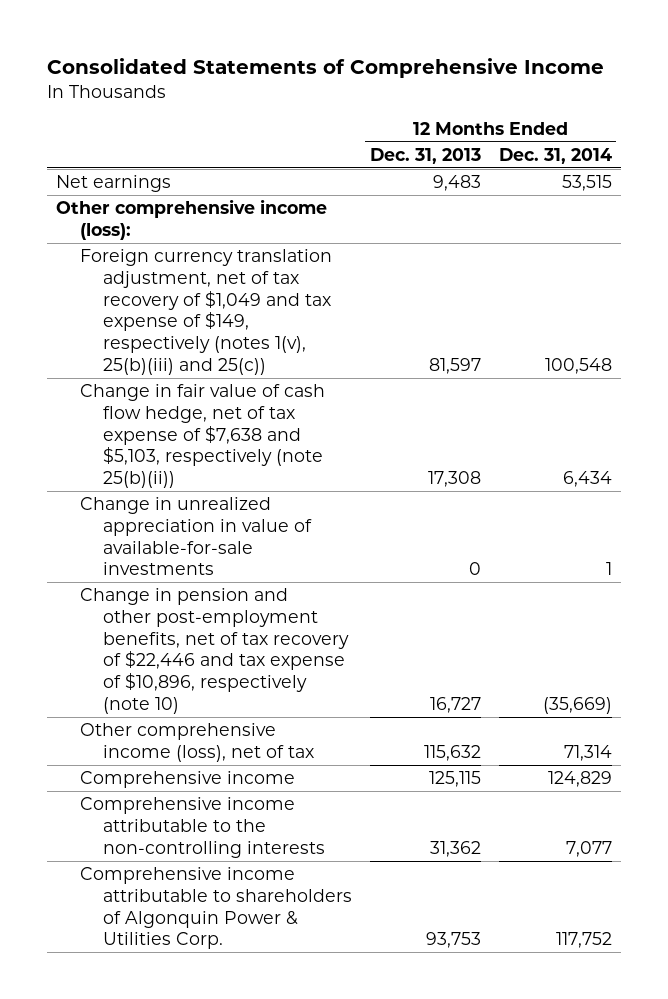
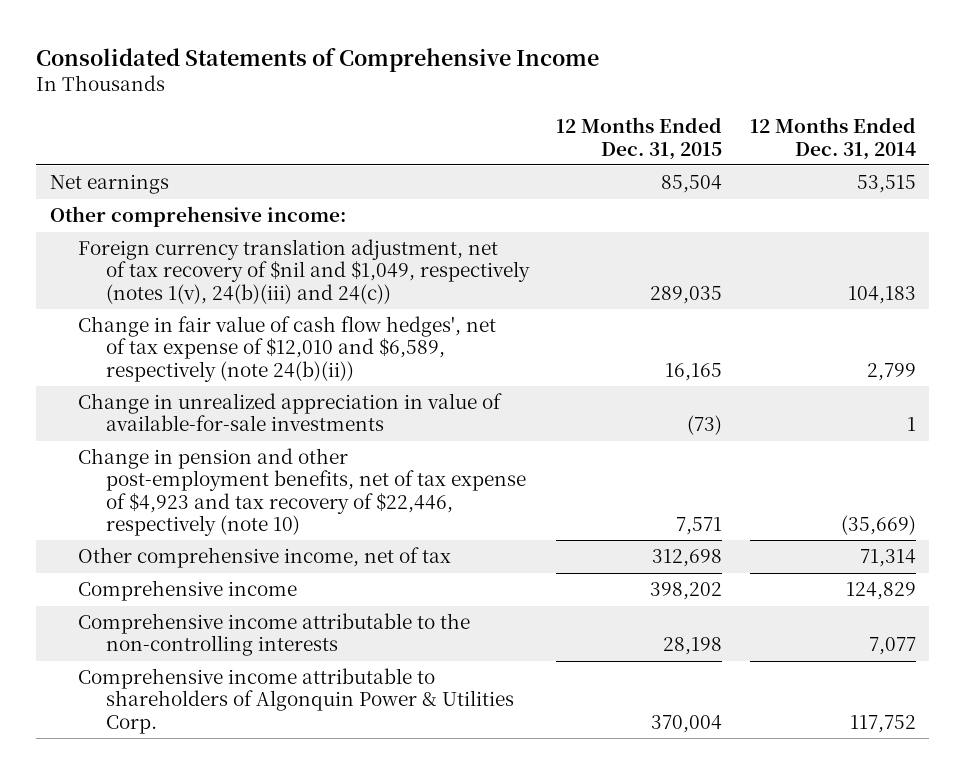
- | 12 Months Ended Dec. 31, 2013 | 12 Months Ended Dec. 31, 2014
+ | 12 Months Ended Dec. 31, 2015 | 12 Months Ended Dec. 31, 2014
- Other comprehensive income (loss):
- Foreign currency translation adjustment, net of tax recovery of $1,049 and tax expense of $149, respectively (notes 1(v), 25(b)(iii) and 25(c)) | 81,597 | 100,548
- Change in fair value of cash flow hedge, net of tax expense of $7,638 and $5,103, respectively (note 25(b)(ii)) | 17,308 | 6,434
+ Other comprehensive income:
+ Foreign currency translation adjustment, net of tax recovery of $nil and $1,049, respectively (notes 1(v), 24(b)(iii) and 24(c)) | 289,035 | 104,183
+ Change in fair value of cash flow hedges', net of tax expense of $12,010 and $6,589, respectively (note 24(b)(ii)) | 16,165 | 2,799
- Change in pension and other post-employment benefits, net of tax recovery of $22,446 and tax expense of $10,896, respectively (note 10) | 16,727 | (35,669)
- Other comprehensive income (loss), net of tax | 115,632 | 71,314
+ Change in pension and other post-employment benefits, net of tax expense of $4,923 and tax recovery of $22,446, respectively (note 10) | 7,571 | (35,669)
+ Other comprehensive income, net of tax | 312,698 | 71,314

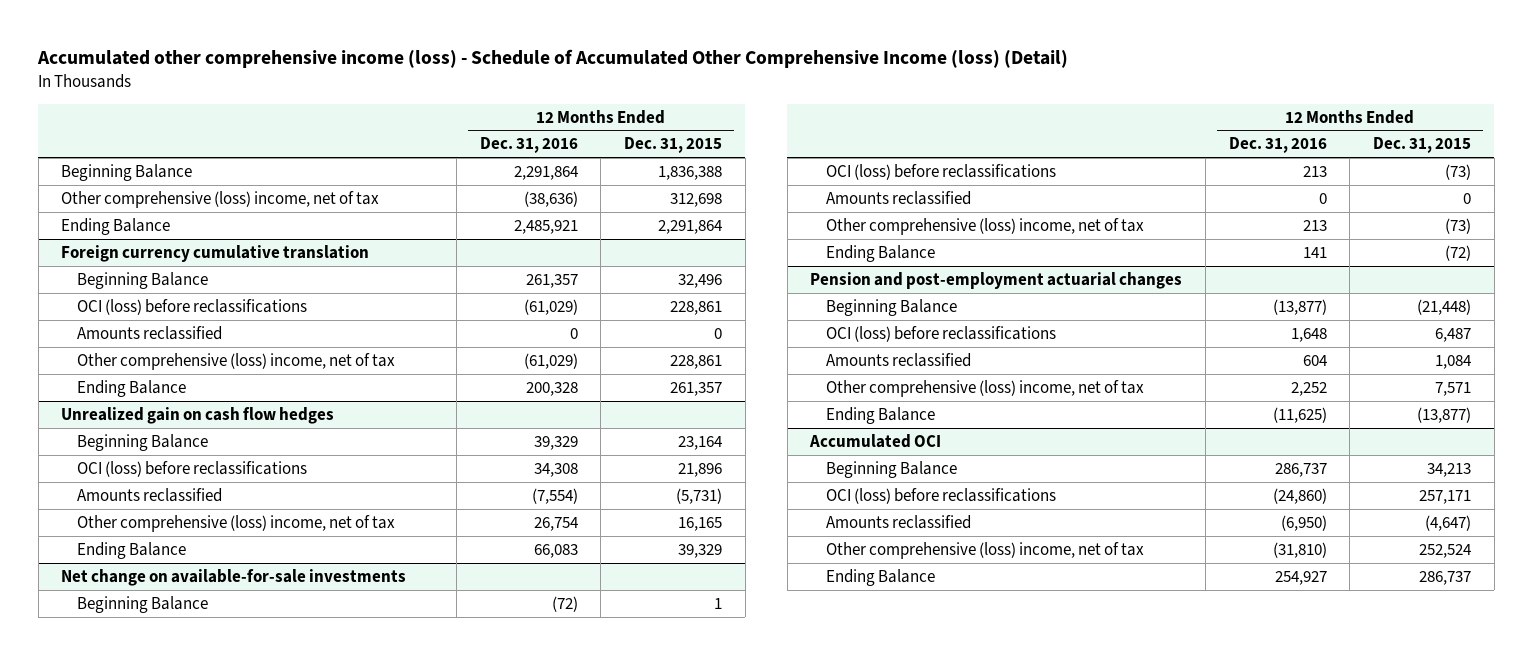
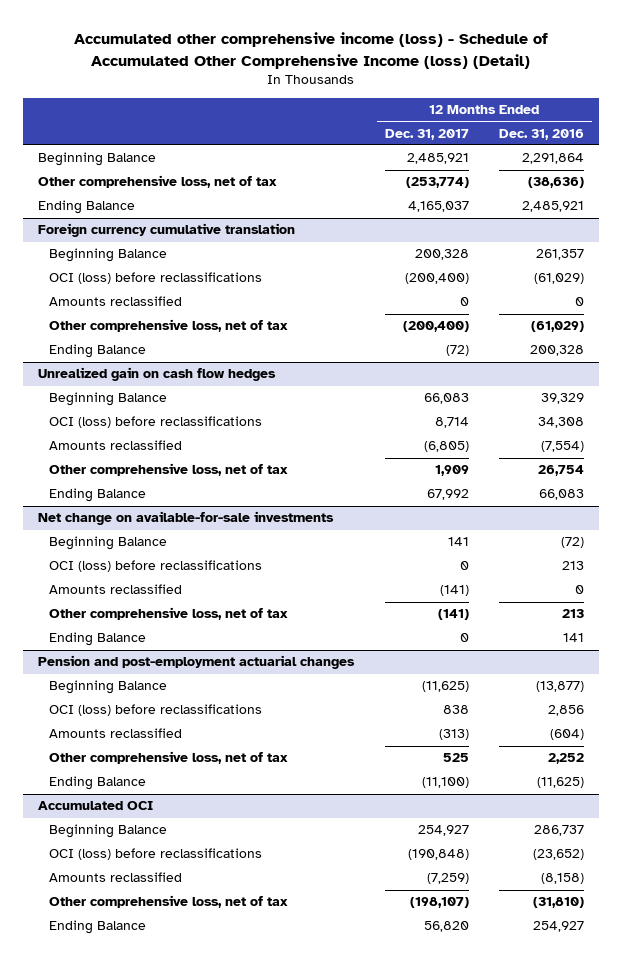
- | 12 Months Ended Dec. 31, 2016 | 12 Months Ended Dec. 31, 2015
+ | 12 Months Ended Dec. 31, 2017 | 12 Months Ended Dec. 31, 2016
- Other comprehensive (loss) income, net of tax | (38,636) | 312,698
+ Other comprehensive loss, net of tax | (253,774) | (38,636)
@ Foreign currency cumulative translation
- Other comprehensive (loss) income, net of tax | (61,029) | 228,861
+ Other comprehensive loss, net of tax | (200,400) | (61,029)
@ Unrealized gain on cash flow hedges
- Other comprehensive (loss) income, net of tax | 26,754 | 16,165
+ Other comprehensive loss, net of tax | 1,909 | 26,754
@ Net change on available-for-sale investments
- Other comprehensive (loss) income, net of tax | 213 | (73)
+ Other comprehensive loss, net of tax | (141) | 213
@ Pension and post-employment actuarial changes
- OCI (loss) before reclassifications | 1,648 | 6,487
- Amounts reclassified | 604 | 1,084
- Other comprehensive (loss) income, net of tax | 2,252 | 7,571
+ OCI (loss) before reclassifications | 838 | 2,856
+ Amounts reclassified | (313) | (604)
+ Other comprehensive loss, net of tax | 525 | 2,252
@ Accumulated OCI
- OCI (loss) before reclassifications | (24,860) | 257,171
- Amounts reclassified | (6,950) | (4,647)
- Other comprehensive (loss) income, net of tax | (31,810) | 252,524
+ OCI (loss) before reclassifications | (190,848) | (23,652)
+ Amounts reclassified | (7,259) | (8,158)
+ Other comprehensive loss, net of tax | (198,107) | (31,810)

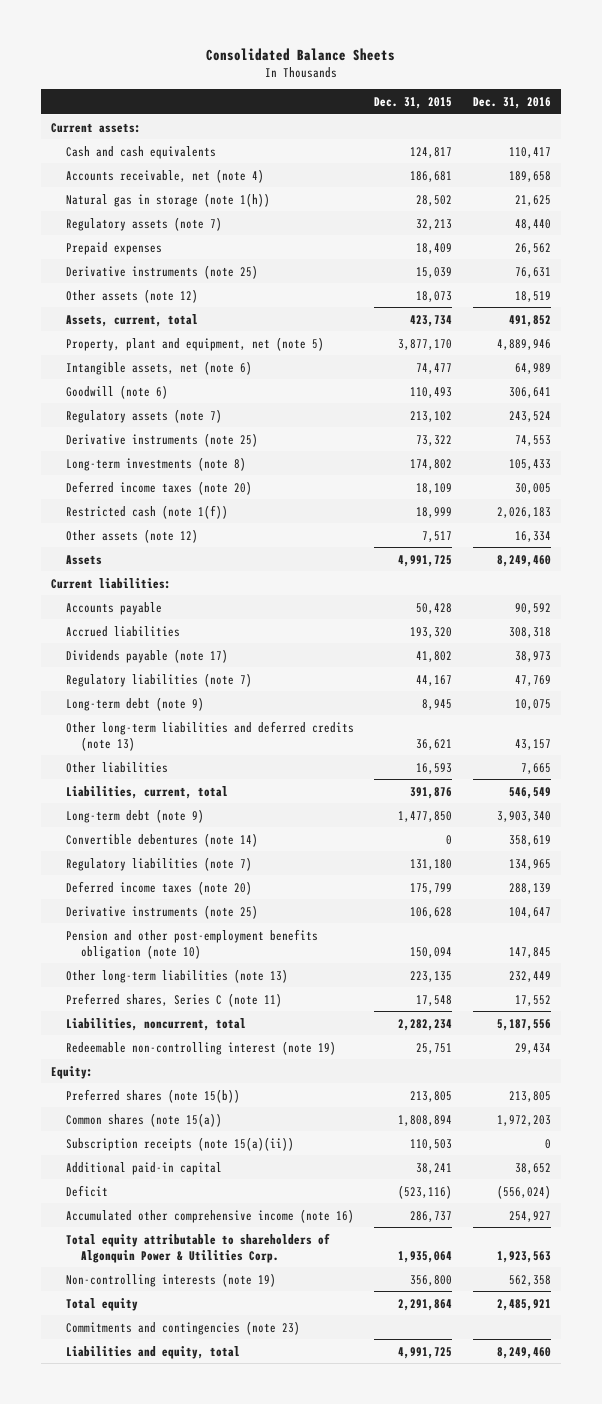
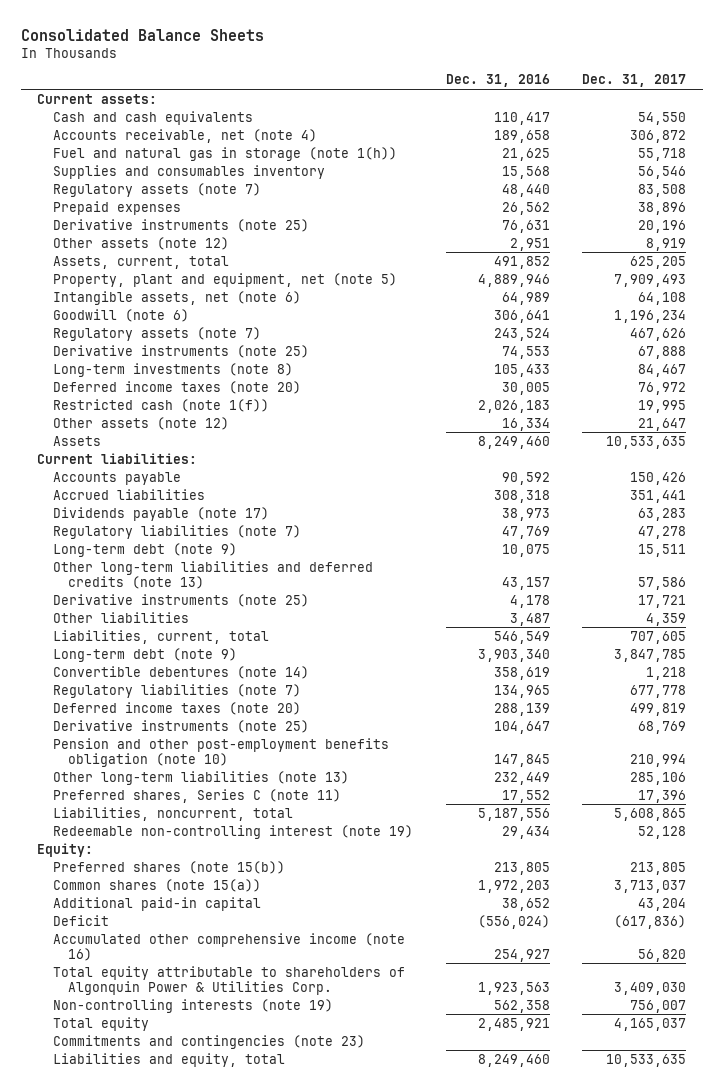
- | Dec. 31, 2015 | Dec. 31, 2016
+ | Dec. 31, 2016 | Dec. 31, 2017
- Natural gas in storage (note 1(h)) | 28,502 | 21,625
+ Fuel and natural gas in storage (note 1(h)) | 21,625 | 55,718
+ Supplies and consumables inventory | 15,568 | 56,546
- Other assets (note 12) | 18,073 | 18,519
+ Other assets (note 12) | 2,951 | 8,919
- Other liabilities | 16,593 | 7,665
+ Derivative instruments (note 25) | 4,178 | 17,721
+ Other liabilities | 3,487 | 4,359
- Subscription receipts (note 15(a)(ii)) | 110,503 | 0

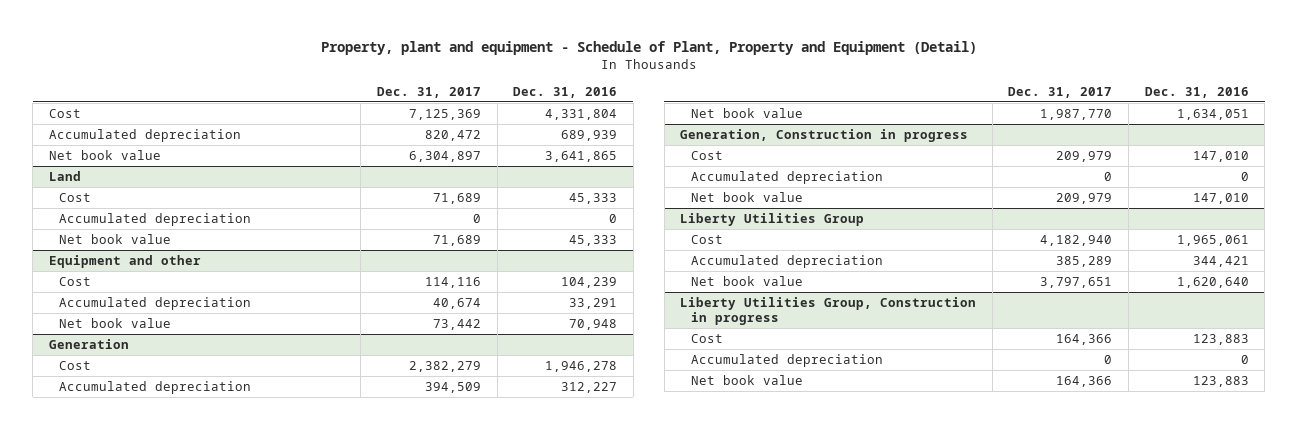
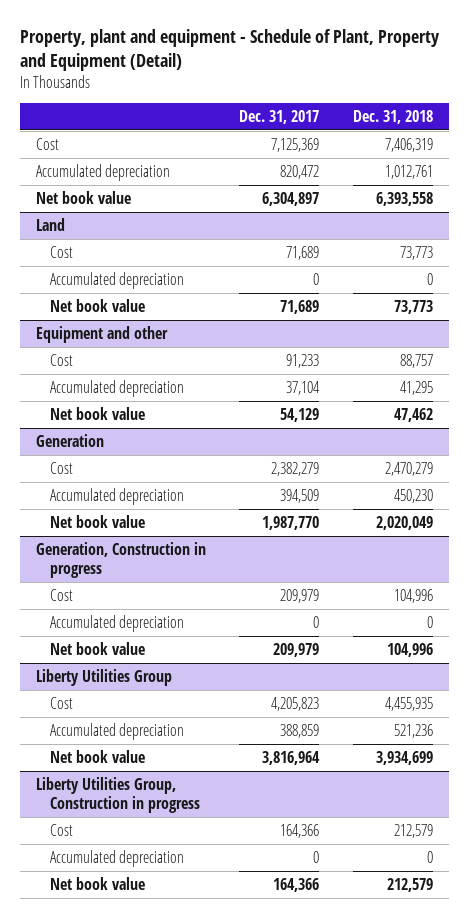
- | Dec. 31, 2017 | Dec. 31, 2016
+ | Dec. 31, 2017 | Dec. 31, 2018
@ Equipment and other
- Cost | 114,116 | 104,239
- Accumulated depreciation | 40,674 | 33,291
- Net book value | 73,442 | 70,948
+ Cost | 91,233 | 88,757
+ Accumulated depreciation | 37,104 | 41,295
+ Net book value | 54,129 | 47,462
@ Liberty Utilities Group
- Cost | 4,182,940 | 1,965,061
- Accumulated depreciation | 385,289 | 344,421
- Net book value | 3,797,651 | 1,620,640
+ Cost | 4,205,823 | 4,455,935
+ Accumulated depreciation | 388,859 | 521,236
+ Net book value | 3,816,964 | 3,934,699

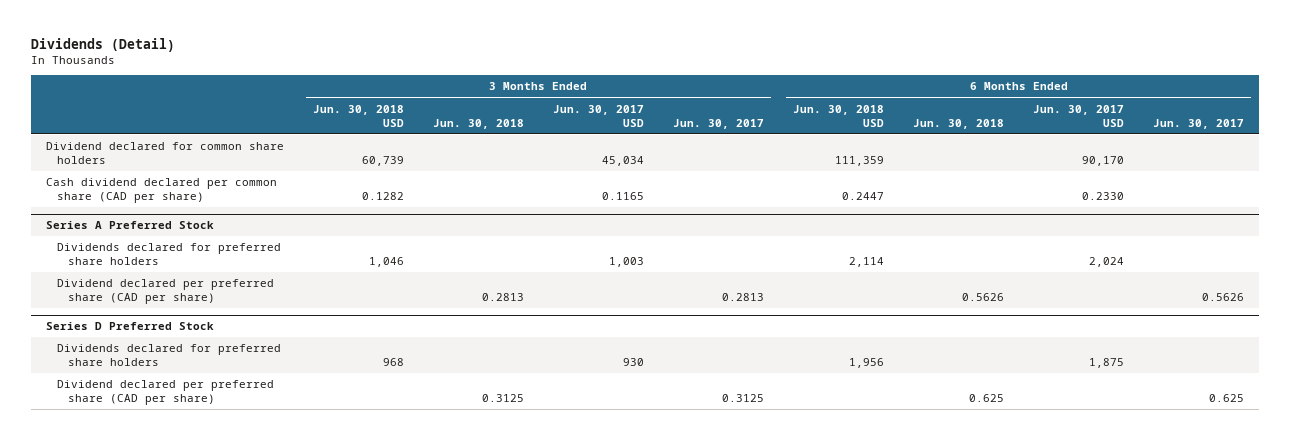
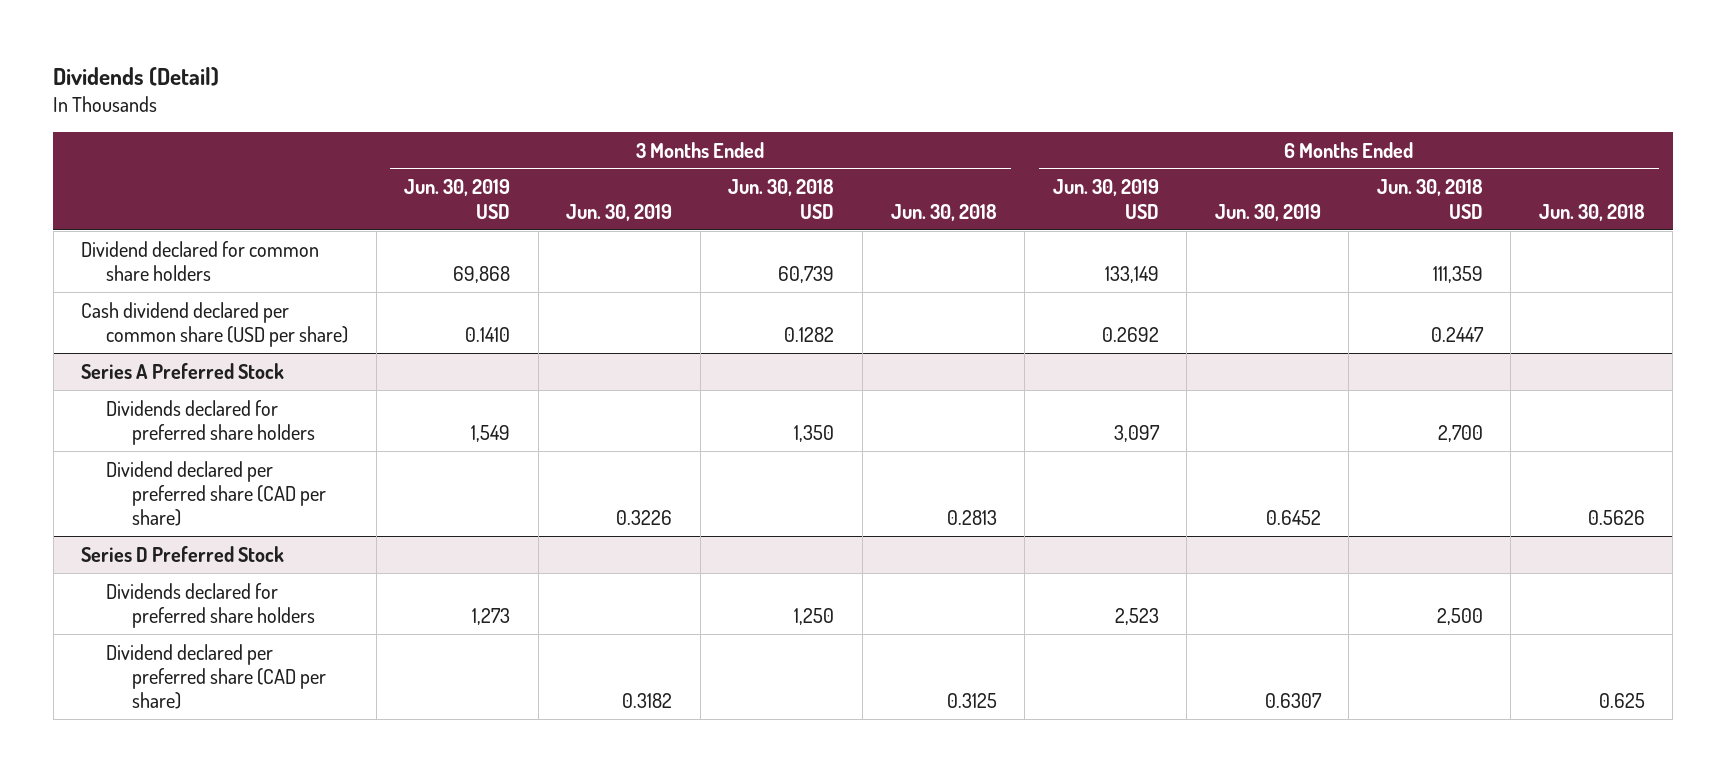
- | 3 Months Ended Jun. 30, 2018 USD | 3 Months Ended Jun. 30, 2018 | 3 Months Ended Jun. 30, 2017 USD | 3 Months Ended Jun. 30, 2017 | 6 Months Ended Jun. 30, 2018 USD | 6 Months Ended Jun. 30, 2018 | 6 Months Ended Jun. 30, 2017 USD | 6 Months Ended Jun. 30, 2017
+ | 3 Months Ended Jun. 30, 2019 USD | 3 Months Ended Jun. 30, 2019 | 3 Months Ended Jun. 30, 2018 USD | 3 Months Ended Jun. 30, 2018 | 6 Months Ended Jun. 30, 2019 USD | 6 Months Ended Jun. 30, 2019 | 6 Months Ended Jun. 30, 2018 USD | 6 Months Ended Jun. 30, 2018
- Cash dividend declared per common share (CAD per share) | 0.1282 | | 0.1165 | | 0.2447 | | 0.2330 |
+ Cash dividend declared per common share (USD per share) | 0.1410 | | 0.1282 | | 0.2692 | | 0.2447 |
@ Series A Preferred Stock
- Dividends declared for preferred share holders | 1,046 | | 1,003 | | 2,114 | | 2,024 |
+ Dividends declared for preferred share holders | 1,549 | | 1,350 | | 3,097 | | 2,700 |
@ Series D Preferred Stock
- Dividends declared for preferred share holders | 968 | | 930 | | 1,956 | | 1,875 |
+ Dividends declared for preferred share holders | 1,273 | | 1,250 | | 2,523 | | 2,500 |

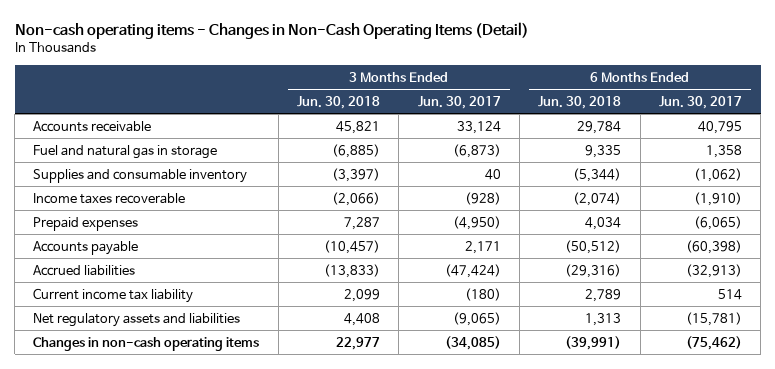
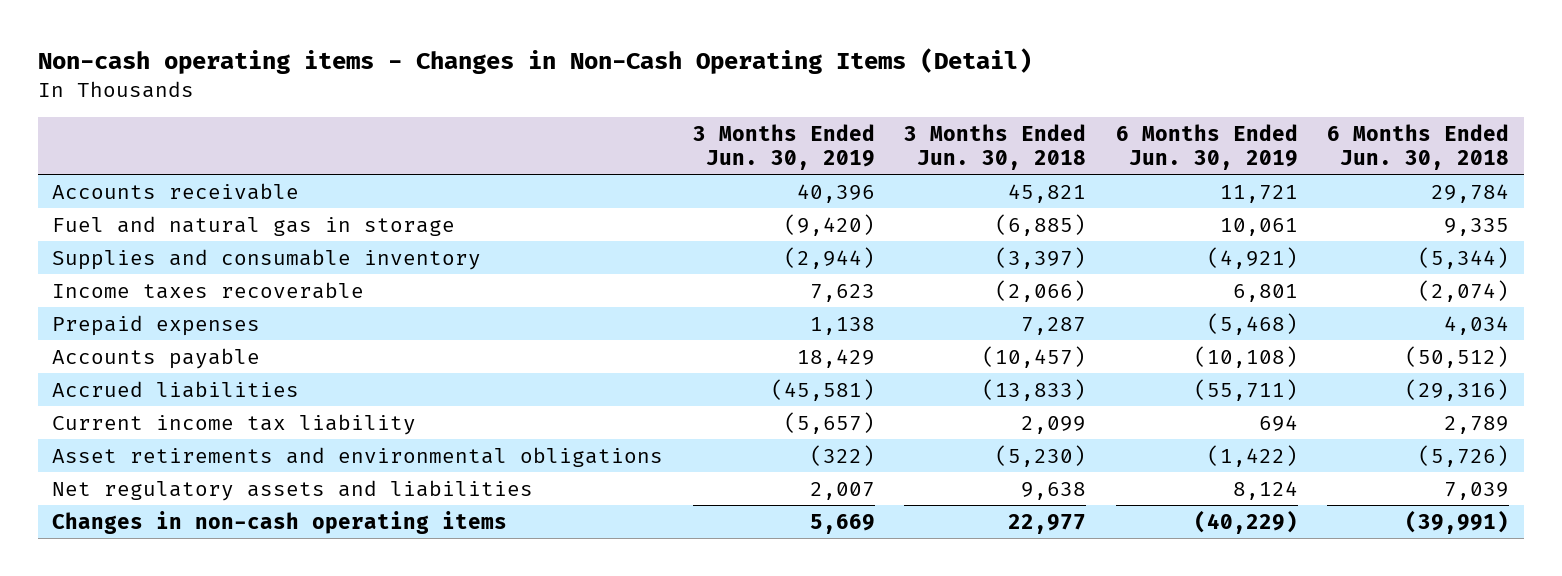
- | 3 Months Ended Jun. 30, 2018 | 3 Months Ended Jun. 30, 2017 | 6 Months Ended Jun. 30, 2018 | 6 Months Ended Jun. 30, 2017
+ | 3 Months Ended Jun. 30, 2019 | 3 Months Ended Jun. 30, 2018 | 6 Months Ended Jun. 30, 2019 | 6 Months Ended Jun. 30, 2018
- Net regulatory assets and liabilities | 4,408 | (9,065) | 1,313 | (15,781)
+ Asset retirements and environmental obligations | (322) | (5,230) | (1,422) | (5,726)
+ Net regulatory assets and liabilities | 2,007 | 9,638 | 8,124 | 7,039

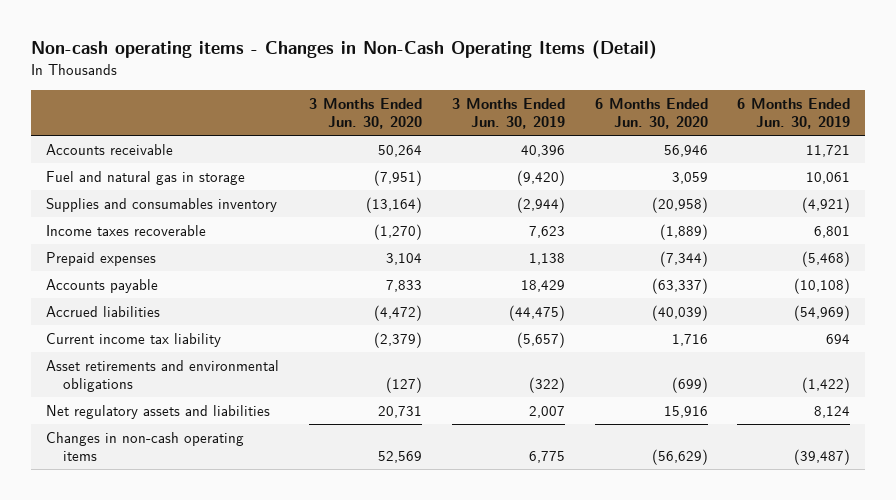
- | 3 Months Ended Jun. 30, 2019 | 3 Months Ended Jun. 30, 2018 | 6 Months Ended Jun. 30, 2019 | 6 Months Ended Jun. 30, 2018
+ | 3 Months Ended Jun. 30, 2020 | 3 Months Ended Jun. 30, 2019 | 6 Months Ended Jun. 30, 2020 | 6 Months Ended Jun. 30, 2019
- Supplies and consumable inventory | (2,944) | (3,397) | (4,921) | (5,344)
+ Supplies and consumables inventory | (13,164) | (2,944) | (20,958) | (4,921)
- Accrued liabilities | (45,581) | (13,833) | (55,711) | (29,316)
+ Accrued liabilities | (4,472) | (44,475) | (40,039) | (54,969)
- Changes in non-cash operating items | 5,669 | 22,977 | (40,229) | (39,991)
+ Changes in non-cash operating items | 52,569 | 6,775 | (56,629) | (39,487)

